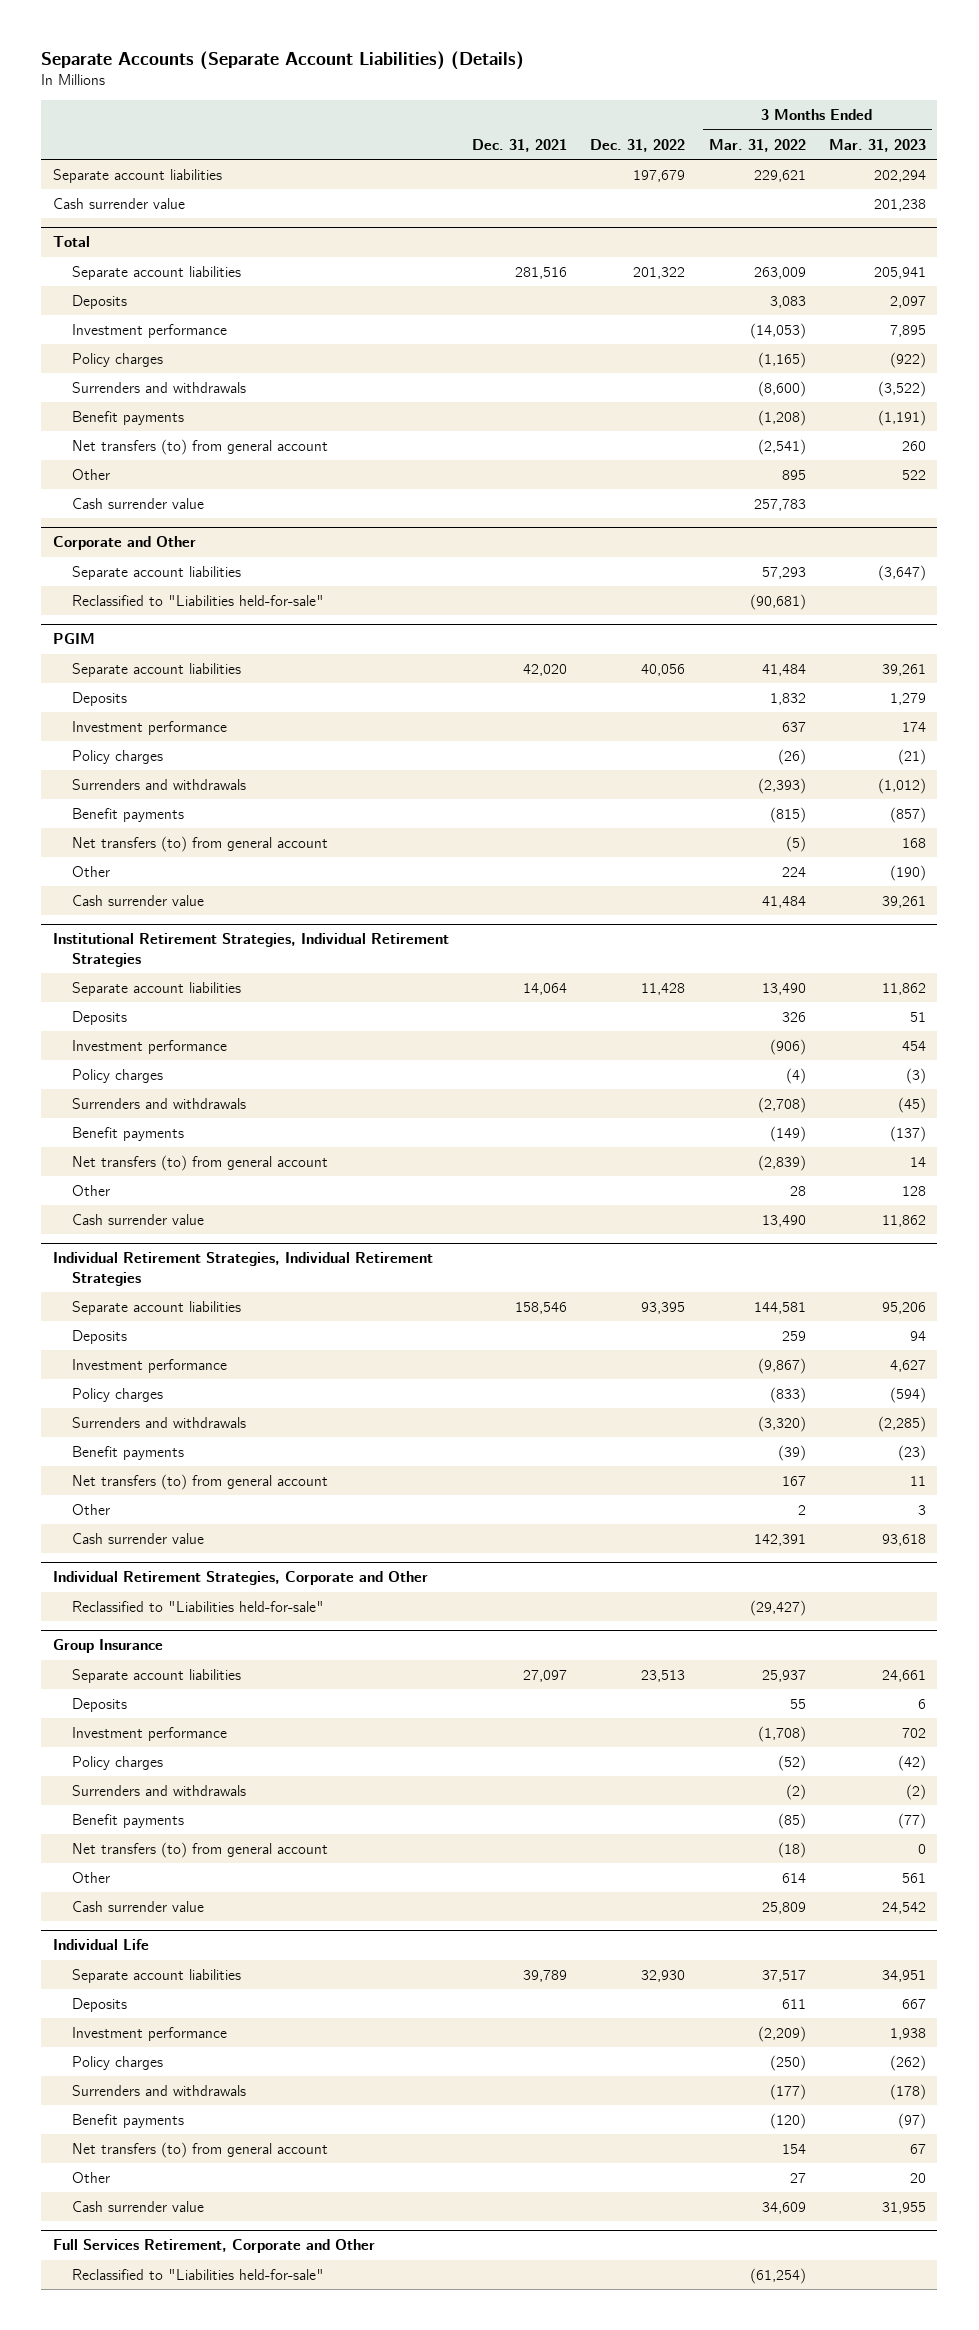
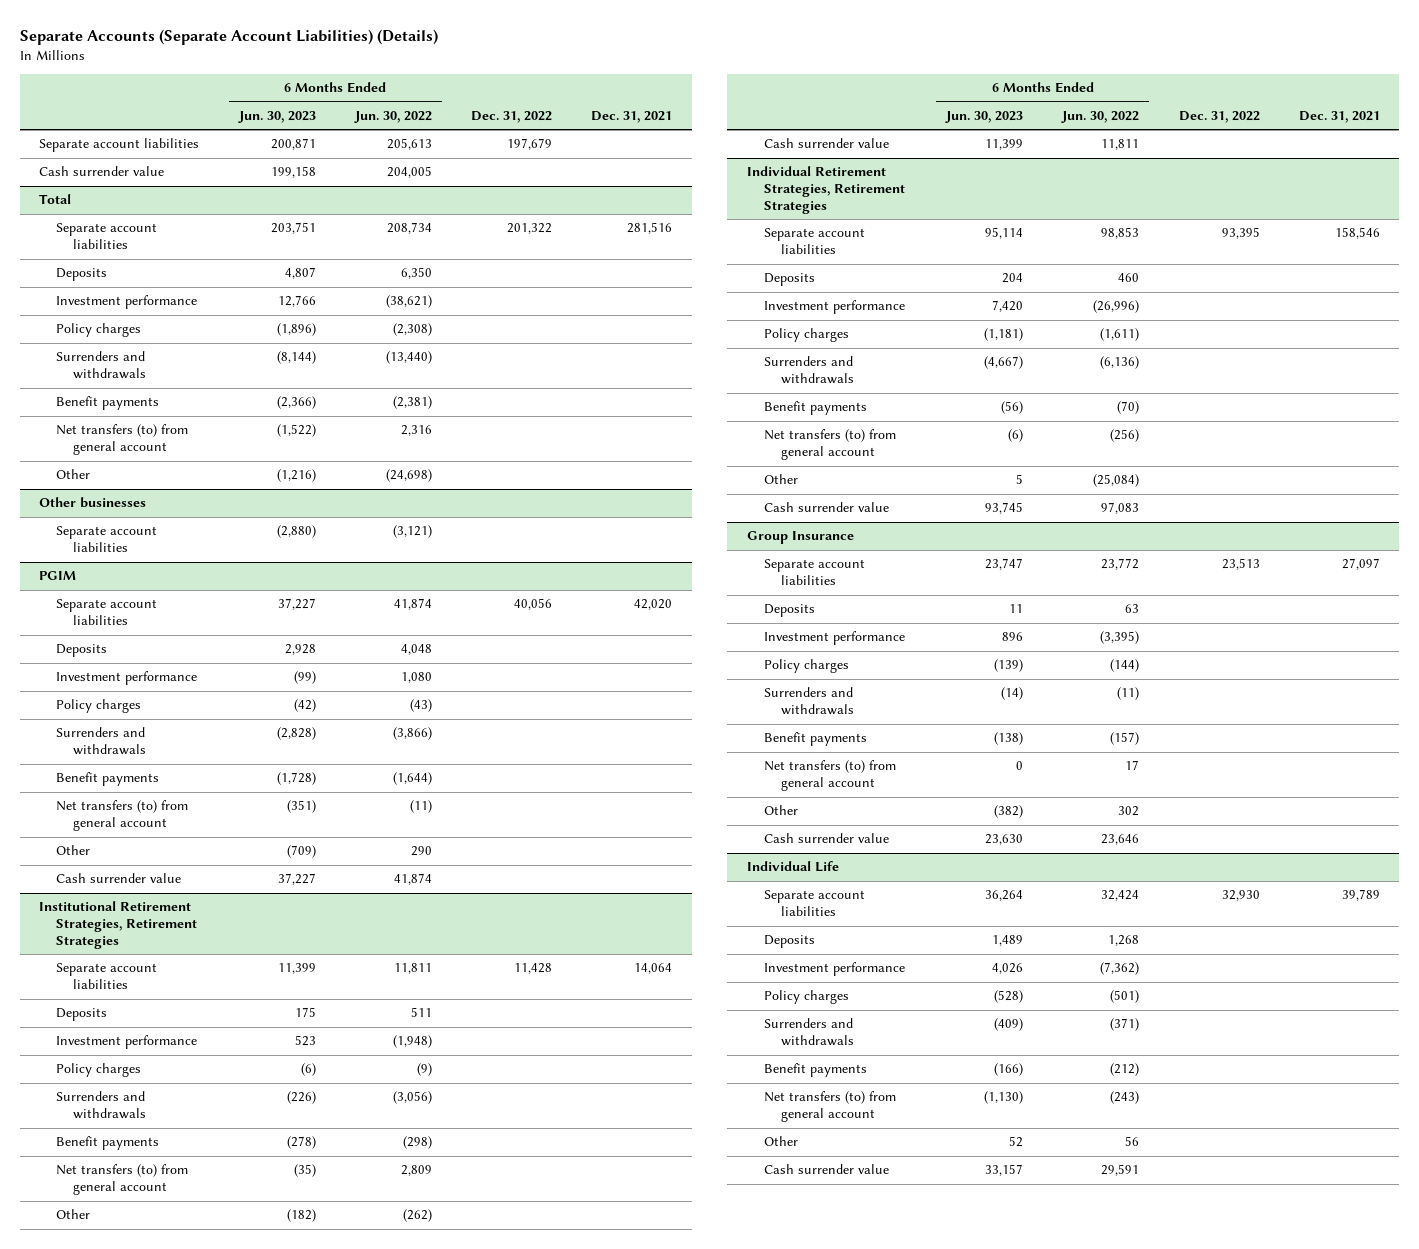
- | Dec. 31, 2021 | Dec. 31, 2022 | 3 Months Ended Mar. 31, 2022 | 3 Months Ended Mar. 31, 2023
+ | 6 Months Ended Jun. 30, 2023 | 6 Months Ended Jun. 30, 2022 | Dec. 31, 2022 | Dec. 31, 2021
@ Total
- Cash surrender value | | | 257,783 |
- Corporate and Other
+ Other businesses
- Reclassified to "Liabilities held-for-sale" | | | (90,681) |
- Institutional Retirement Strategies, Individual Retirement Strategies
+ Institutional Retirement Strategies, Retirement Strategies
- Individual Retirement Strategies, Individual Retirement Strategies
+ Individual Retirement Strategies, Retirement Strategies
- Individual Retirement Strategies, Corporate and Other
- Reclassified to "Liabilities held-for-sale" | | | (29,427) |
- Full Services Retirement, Corporate and Other
- Reclassified to "Liabilities held-for-sale" | | | (61,254) |

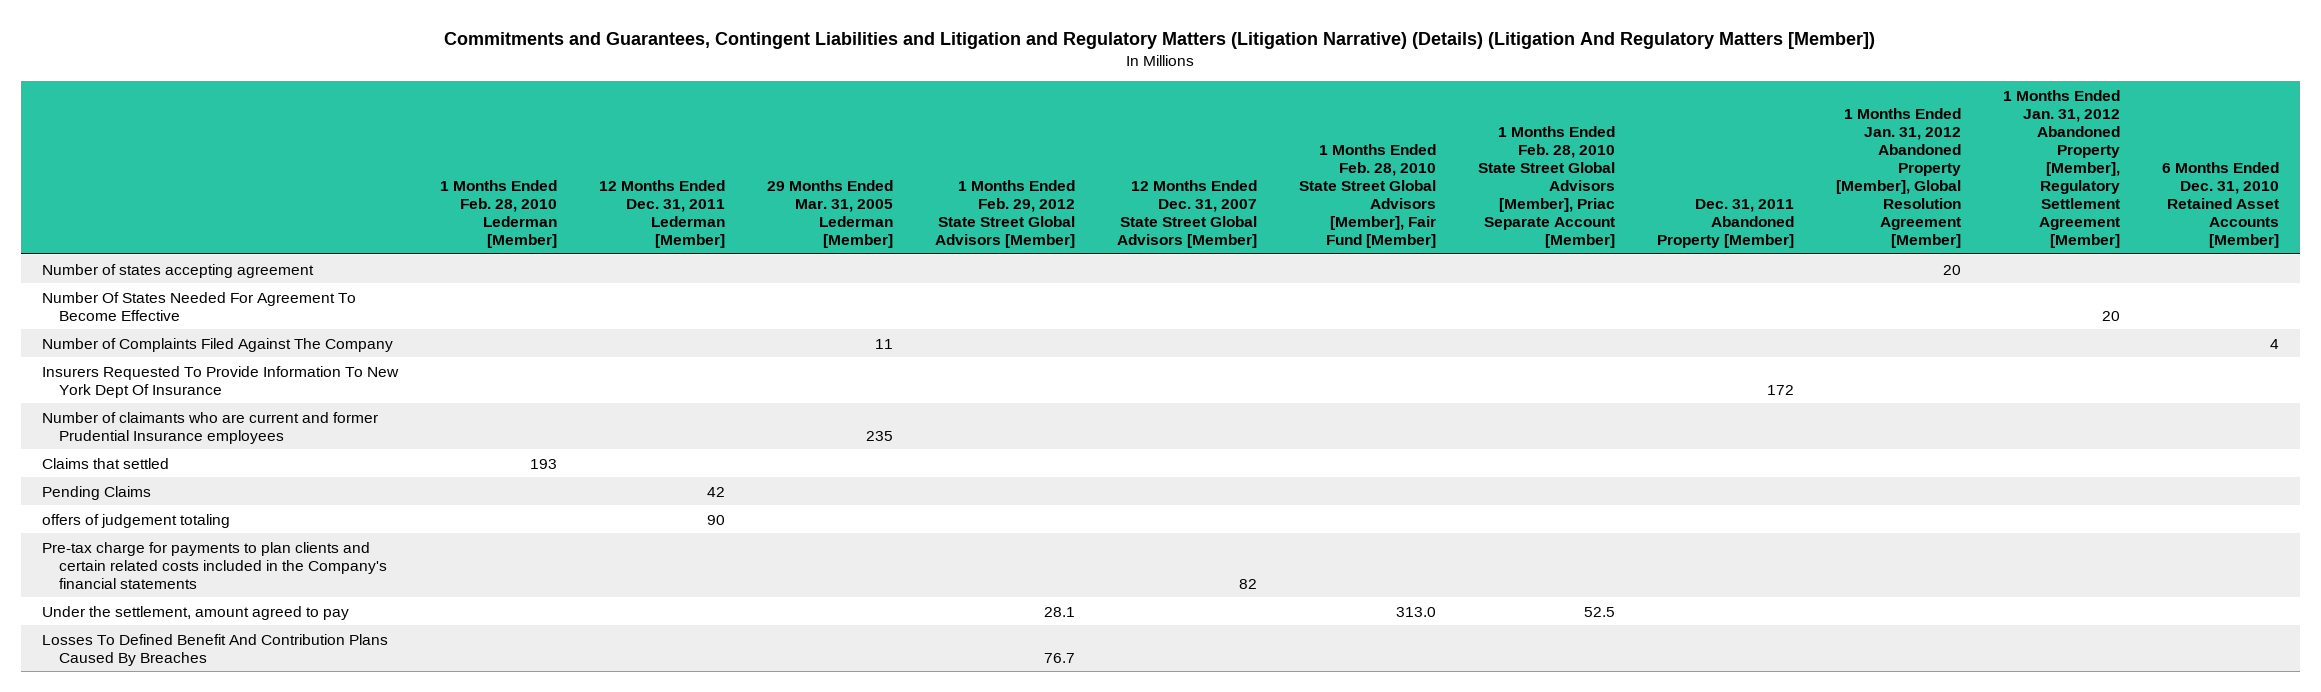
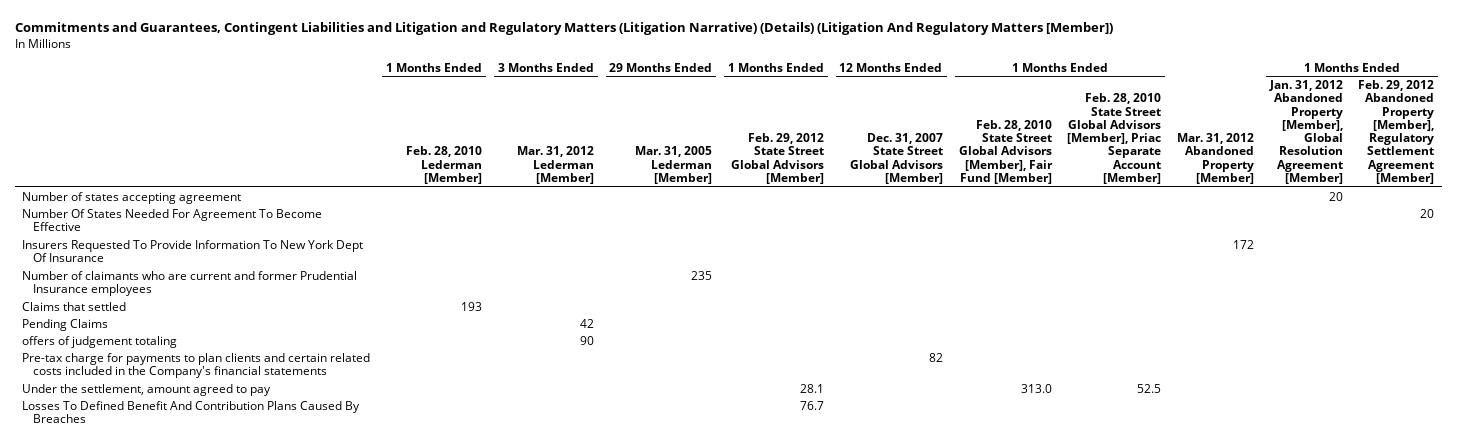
- | 1 Months Ended Feb. 28, 2010 Lederman [Member] | 12 Months Ended Dec. 31, 2011 Lederman [Member] | 29 Months Ended Mar. 31, 2005 Lederman [Member] | 1 Months Ended Feb. 29, 2012 State Street Global Advisors [Member] | 12 Months Ended Dec. 31, 2007 State Street Global Advisors [Member] | 1 Months Ended Feb. 28, 2010 State Street Global Advisors [Member], Fair Fund [Member] | 1 Months Ended Feb. 28, 2010 State Street Global Advisors [Member], Priac Separate Account [Member] | Dec. 31, 2011 Abandoned Property [Member] | 1 Months Ended Jan. 31, 2012 Abandoned Property [Member], Global Resolution Agreement [Member] | 1 Months Ended Jan. 31, 2012 Abandoned Property [Member], Regulatory Settlement Agreement [Member] | 6 Months Ended Dec. 31, 2010 Retained Asset Accounts [Member]
+ | 1 Months Ended Feb. 28, 2010 Lederman [Member] | 3 Months Ended Mar. 31, 2012 Lederman [Member] | 29 Months Ended Mar. 31, 2005 Lederman [Member] | 1 Months Ended Feb. 29, 2012 State Street Global Advisors [Member] | 12 Months Ended Dec. 31, 2007 State Street Global Advisors [Member] | 1 Months Ended Feb. 28, 2010 State Street Global Advisors [Member], Fair Fund [Member] | 1 Months Ended Feb. 28, 2010 State Street Global Advisors [Member], Priac Separate Account [Member] | Mar. 31, 2012 Abandoned Property [Member] | 1 Months Ended Jan. 31, 2012 Abandoned Property [Member], Global Resolution Agreement [Member] | 1 Months Ended Feb. 29, 2012 Abandoned Property [Member], Regulatory Settlement Agreement [Member]
- Number of Complaints Filed Against The Company | | | 11 | | | | | | | | 4

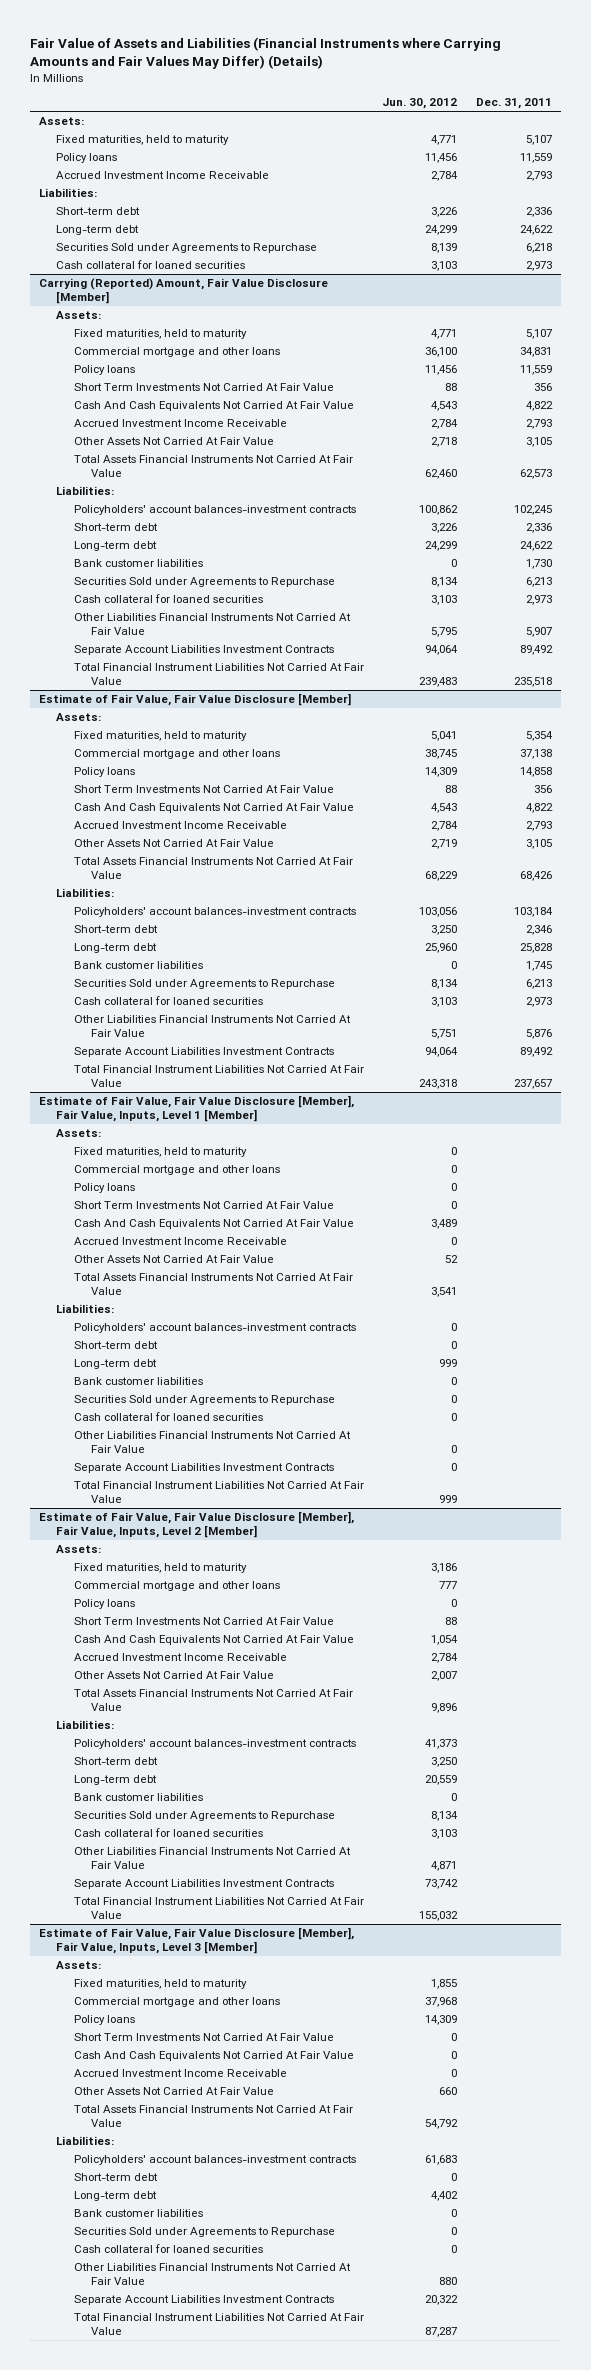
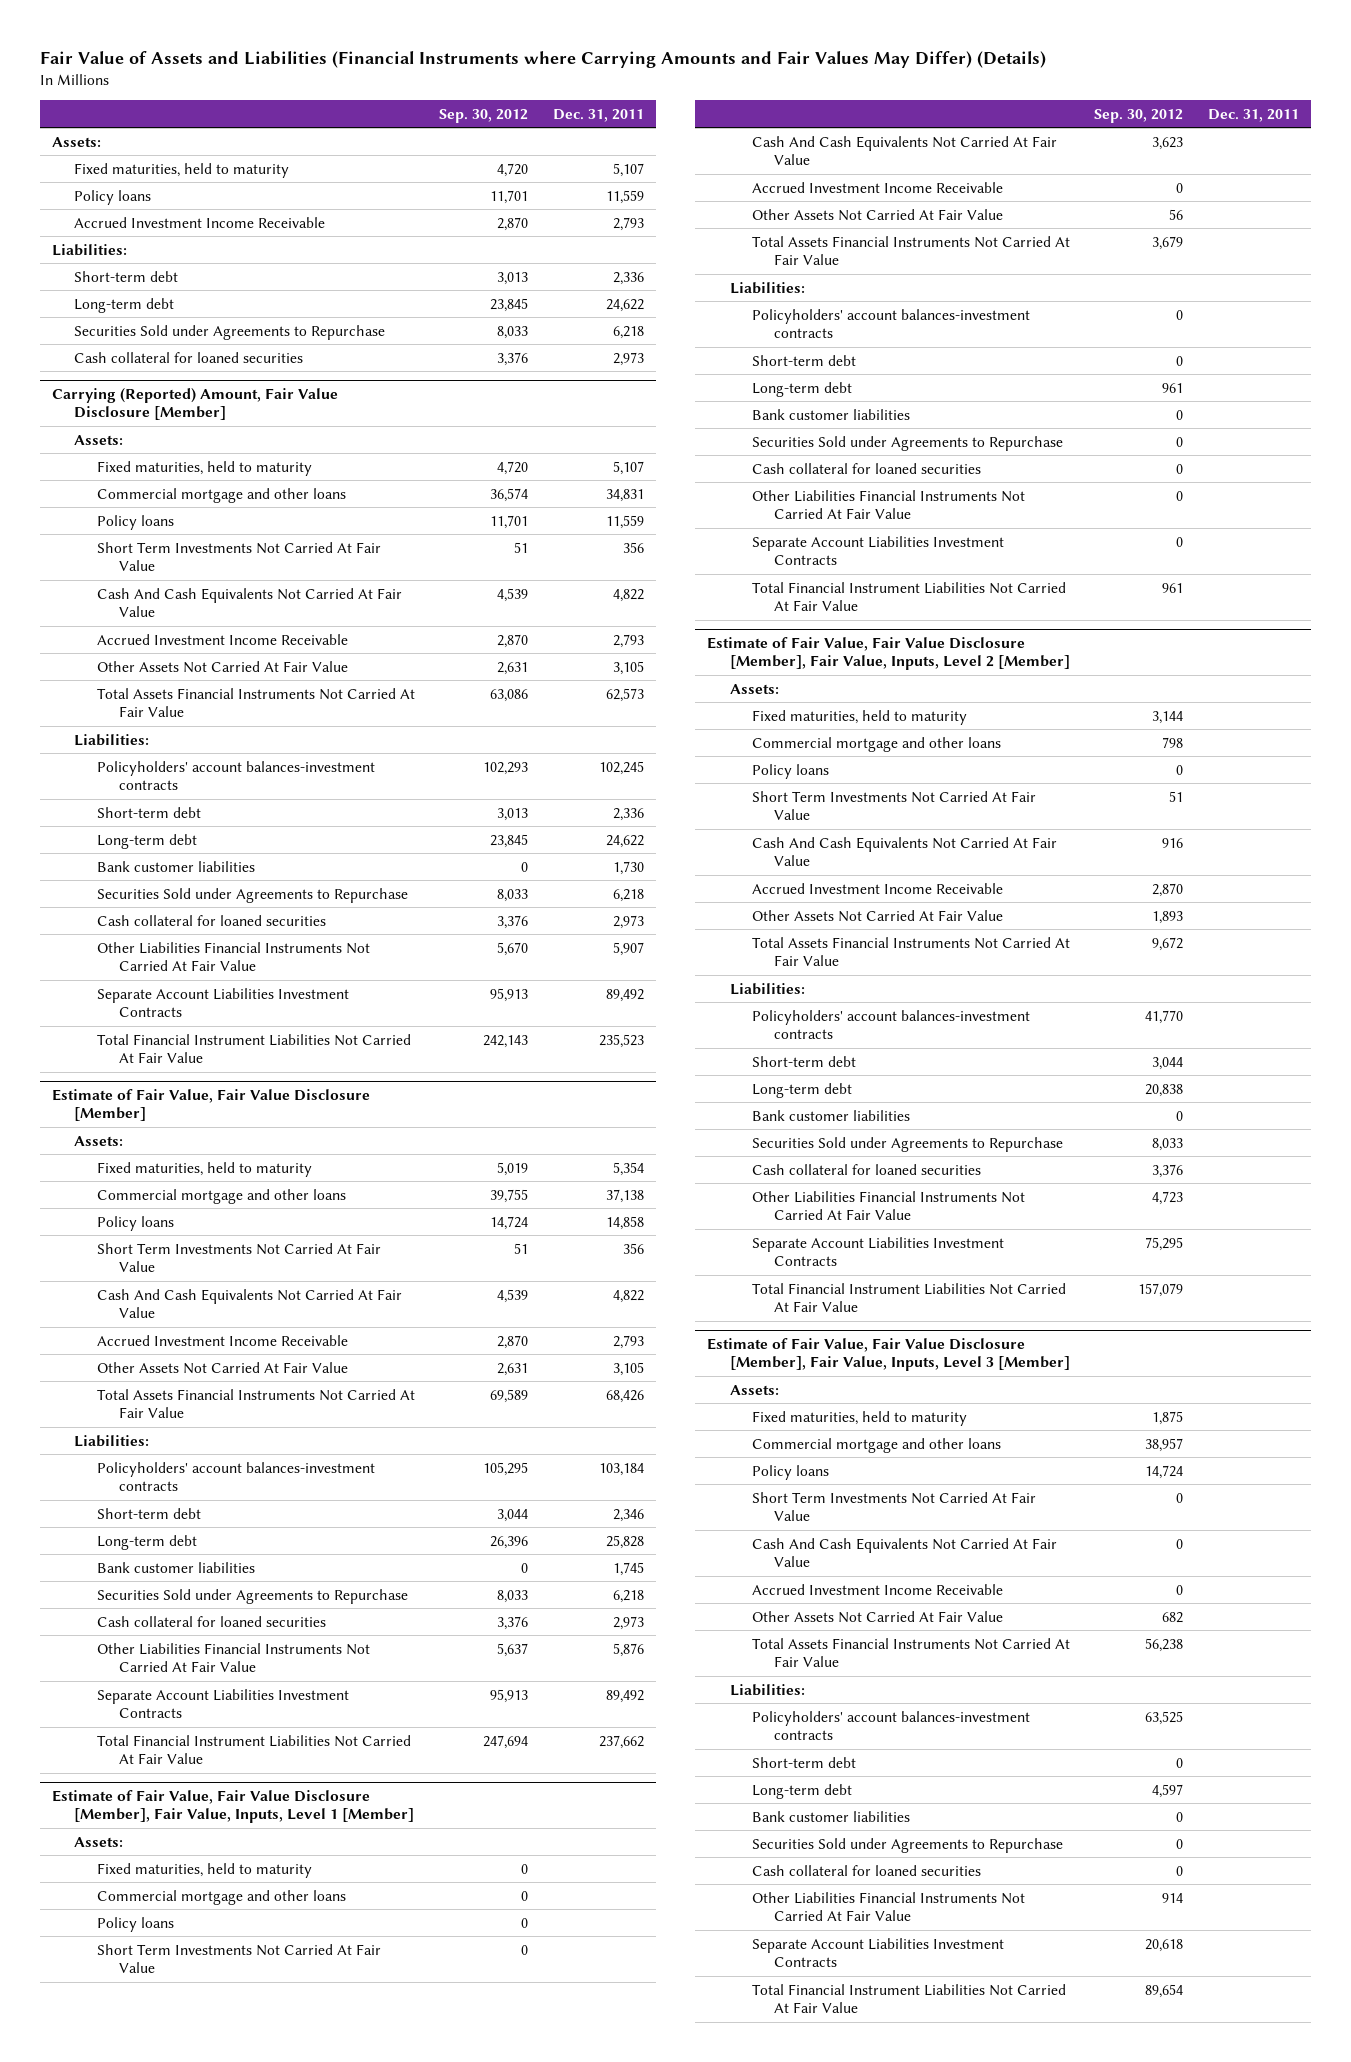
- | Jun. 30, 2012 | Dec. 31, 2011
+ | Sep. 30, 2012 | Dec. 31, 2011
@ Carrying (Reported) Amount, Fair Value Disclosure [Member]
- Securities Sold under Agreements to Repurchase | 8,134 | 6,213
+ Securities Sold under Agreements to Repurchase | 8,033 | 6,218
- Total Financial Instrument Liabilities Not Carried At Fair Value | 239,483 | 235,518
+ Total Financial Instrument Liabilities Not Carried At Fair Value | 242,143 | 235,523
@ Estimate of Fair Value, Fair Value Disclosure [Member]
- Securities Sold under Agreements to Repurchase | 8,134 | 6,213
+ Securities Sold under Agreements to Repurchase | 8,033 | 6,218
- Total Financial Instrument Liabilities Not Carried At Fair Value | 243,318 | 237,657
+ Total Financial Instrument Liabilities Not Carried At Fair Value | 247,694 | 237,662

